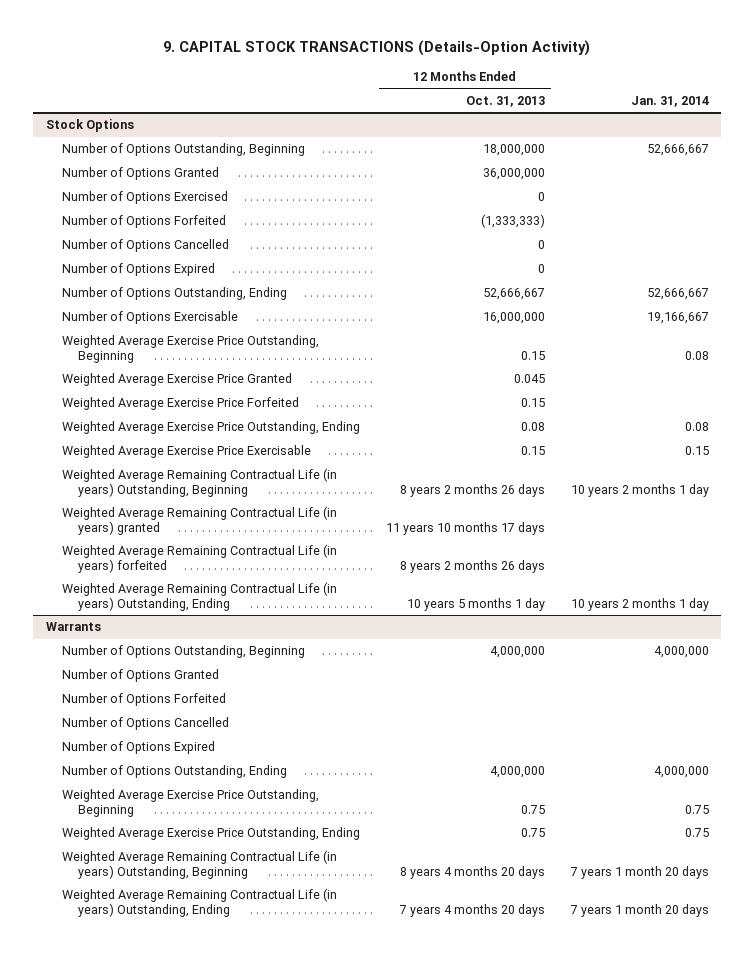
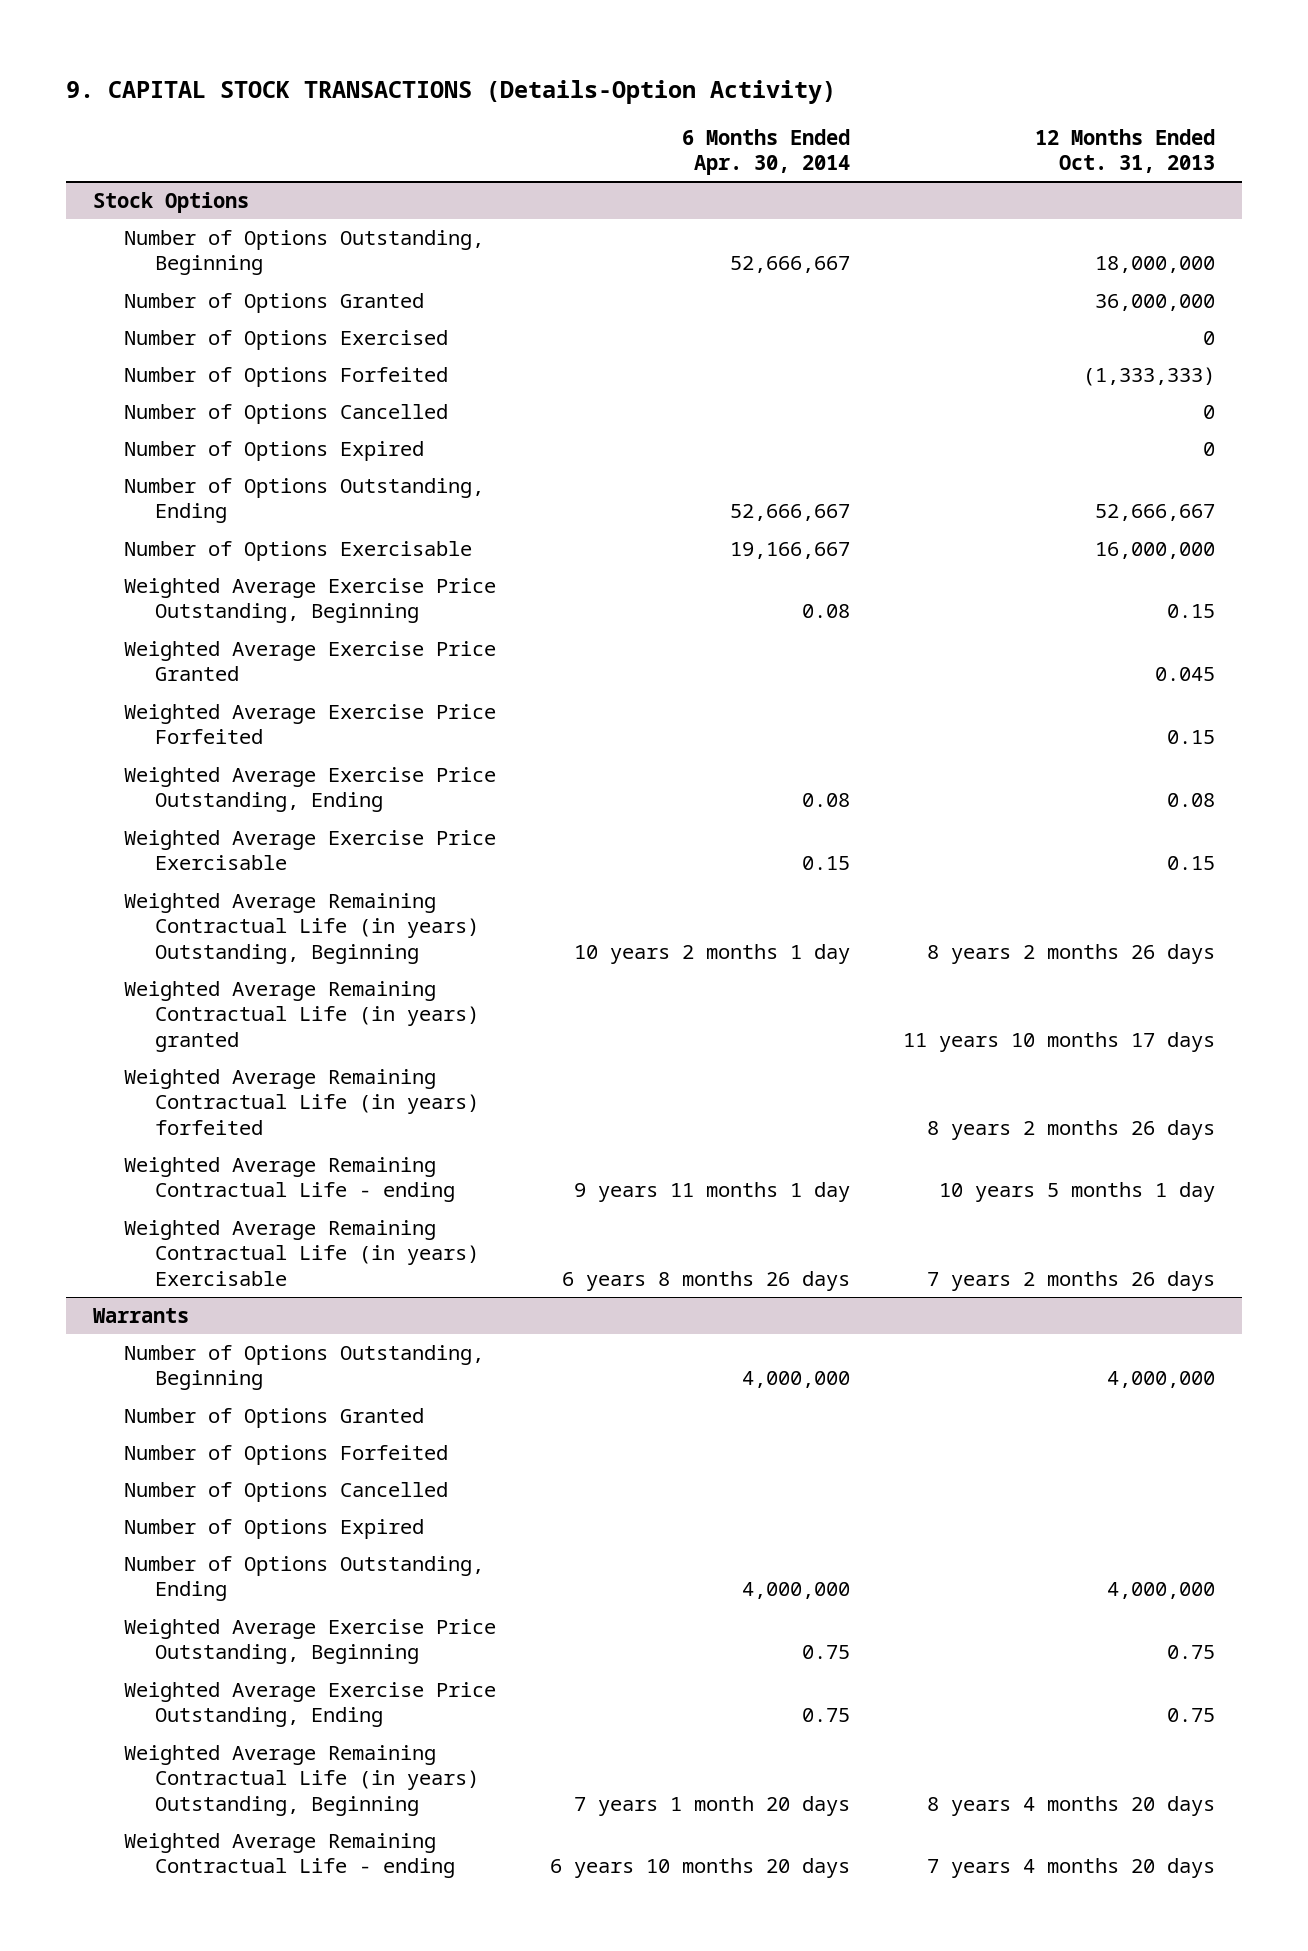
- | 12 Months Ended Oct. 31, 2013 | Jan. 31, 2014
+ | 6 Months Ended Apr. 30, 2014 | 12 Months Ended Oct. 31, 2013
@ Stock Options
- Weighted Average Remaining Contractual Life (in years) Outstanding, Ending | 10 years 5 months 1 day | 10 years 2 months 1 day
+ Weighted Average Remaining Contractual Life - ending | 9 years 11 months 1 day | 10 years 5 months 1 day
+ Weighted Average Remaining Contractual Life (in years) Exercisable | 6 years 8 months 26 days | 7 years 2 months 26 days
@ Warrants
- Weighted Average Remaining Contractual Life (in years) Outstanding, Ending | 7 years 4 months 20 days | 7 years 1 month 20 days
+ Weighted Average Remaining Contractual Life - ending | 6 years 10 months 20 days | 7 years 4 months 20 days

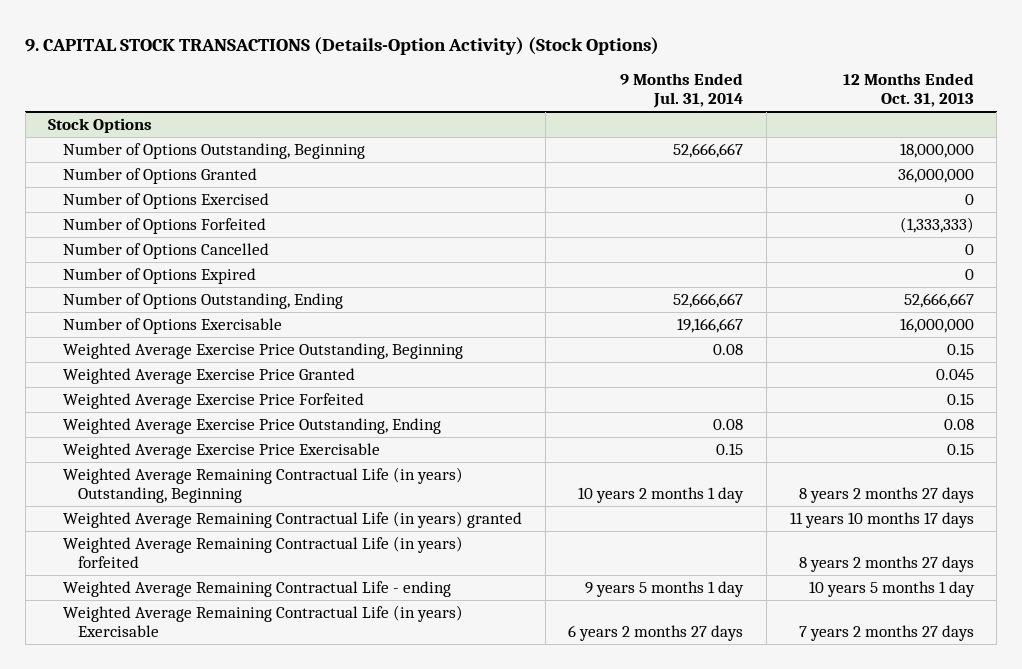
- 9. CAPITAL STOCK TRANSACTIONS (Details-Option Activity)
+ 9. CAPITAL STOCK TRANSACTIONS (Details-Option Activity) (Stock Options)
- | 6 Months Ended Apr. 30, 2014 | 12 Months Ended Oct. 31, 2013
+ | 9 Months Ended Jul. 31, 2014 | 12 Months Ended Oct. 31, 2013
@ Stock Options
- Weighted Average Remaining Contractual Life (in years) Outstanding, Beginning | 10 years 2 months 1 day | 8 years 2 months 26 days
+ Weighted Average Remaining Contractual Life (in years) Outstanding, Beginning | 10 years 2 months 1 day | 8 years 2 months 27 days
- Weighted Average Remaining Contractual Life (in years) forfeited | | 8 years 2 months 26 days
+ Weighted Average Remaining Contractual Life (in years) forfeited | | 8 years 2 months 27 days
- Weighted Average Remaining Contractual Life (in years) Exercisable | 6 years 8 months 26 days | 7 years 2 months 26 days
- Warrants
- Number of Options Outstanding, Beginning | 4,000,000 | 4,000,000
- Number of Options Granted
- Number of Options Forfeited
- Number of Options Cancelled
- Number of Options Expired
- Number of Options Outstanding, Ending | 4,000,000 | 4,000,000
- Weighted Average Exercise Price Outstanding, Beginning | 0.75 | 0.75
- Weighted Average Exercise Price Outstanding, Ending | 0.75 | 0.75
- Weighted Average Remaining Contractual Life (in years) Outstanding, Beginning | 7 years 1 month 20 days | 8 years 4 months 20 days
- Weighted Average Remaining Contractual Life - ending | 6 years 10 months 20 days | 7 years 4 months 20 days
@ Stock Options
+ Weighted Average Remaining Contractual Life (in years) Exercisable | 6 years 2 months 27 days | 7 years 2 months 27 days

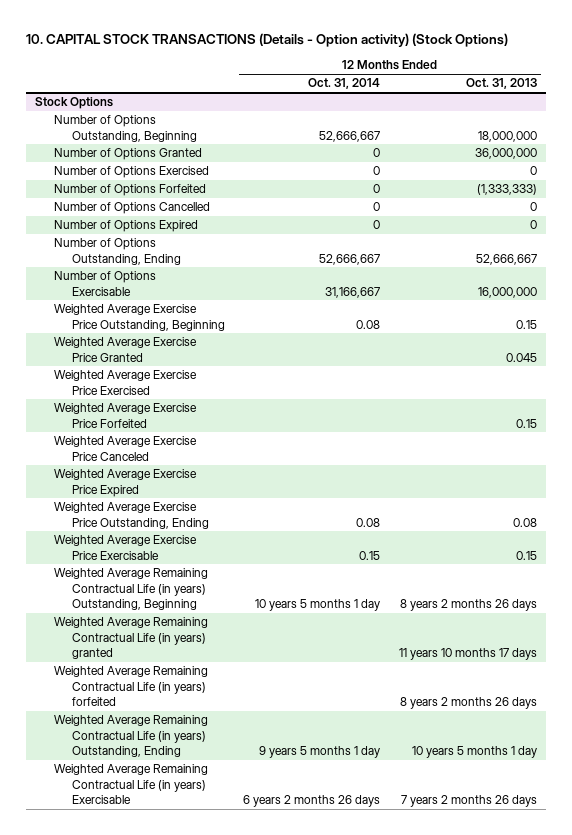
- 9. CAPITAL STOCK TRANSACTIONS (Details-Option Activity) (Stock Options)
+ 10. CAPITAL STOCK TRANSACTIONS (Details - Option activity) (Stock Options)
- | 9 Months Ended Jul. 31, 2014 | 12 Months Ended Oct. 31, 2013
+ | 12 Months Ended Oct. 31, 2014 | 12 Months Ended Oct. 31, 2013
@ Stock Options
+ Weighted Average Exercise Price Exercised
+ Weighted Average Exercise Price Canceled
+ Weighted Average Exercise Price Expired
- Weighted Average Remaining Contractual Life (in years) Outstanding, Beginning | 10 years 2 months 1 day | 8 years 2 months 27 days
+ Weighted Average Remaining Contractual Life (in years) Outstanding, Beginning | 10 years 5 months 1 day | 8 years 2 months 26 days
- Weighted Average Remaining Contractual Life (in years) forfeited | | 8 years 2 months 27 days
- Weighted Average Remaining Contractual Life - ending | 9 years 5 months 1 day | 10 years 5 months 1 day
- Weighted Average Remaining Contractual Life (in years) Exercisable | 6 years 2 months 27 days | 7 years 2 months 27 days
+ Weighted Average Remaining Contractual Life (in years) forfeited | | 8 years 2 months 26 days
+ Weighted Average Remaining Contractual Life (in years) Outstanding, Ending | 9 years 5 months 1 day | 10 years 5 months 1 day
+ Weighted Average Remaining Contractual Life (in years) Exercisable | 6 years 2 months 26 days | 7 years 2 months 26 days

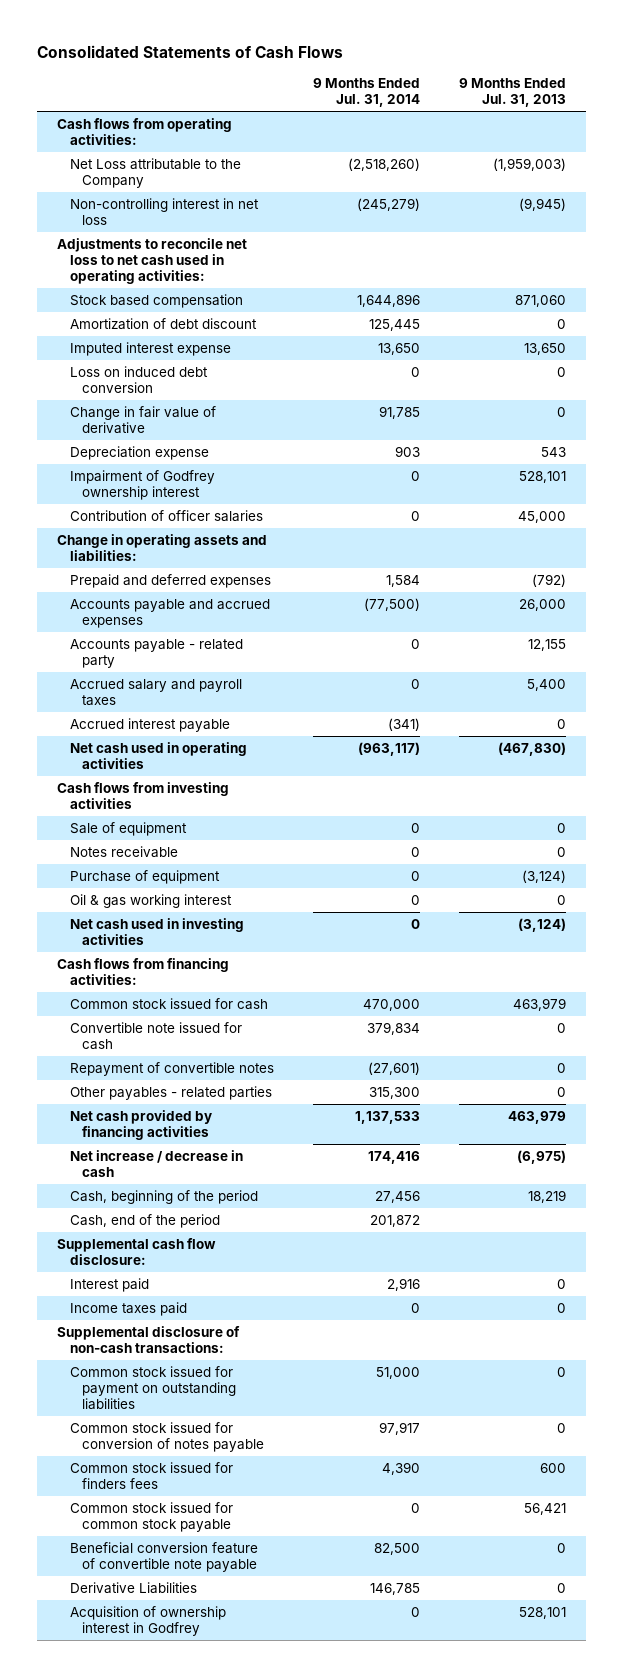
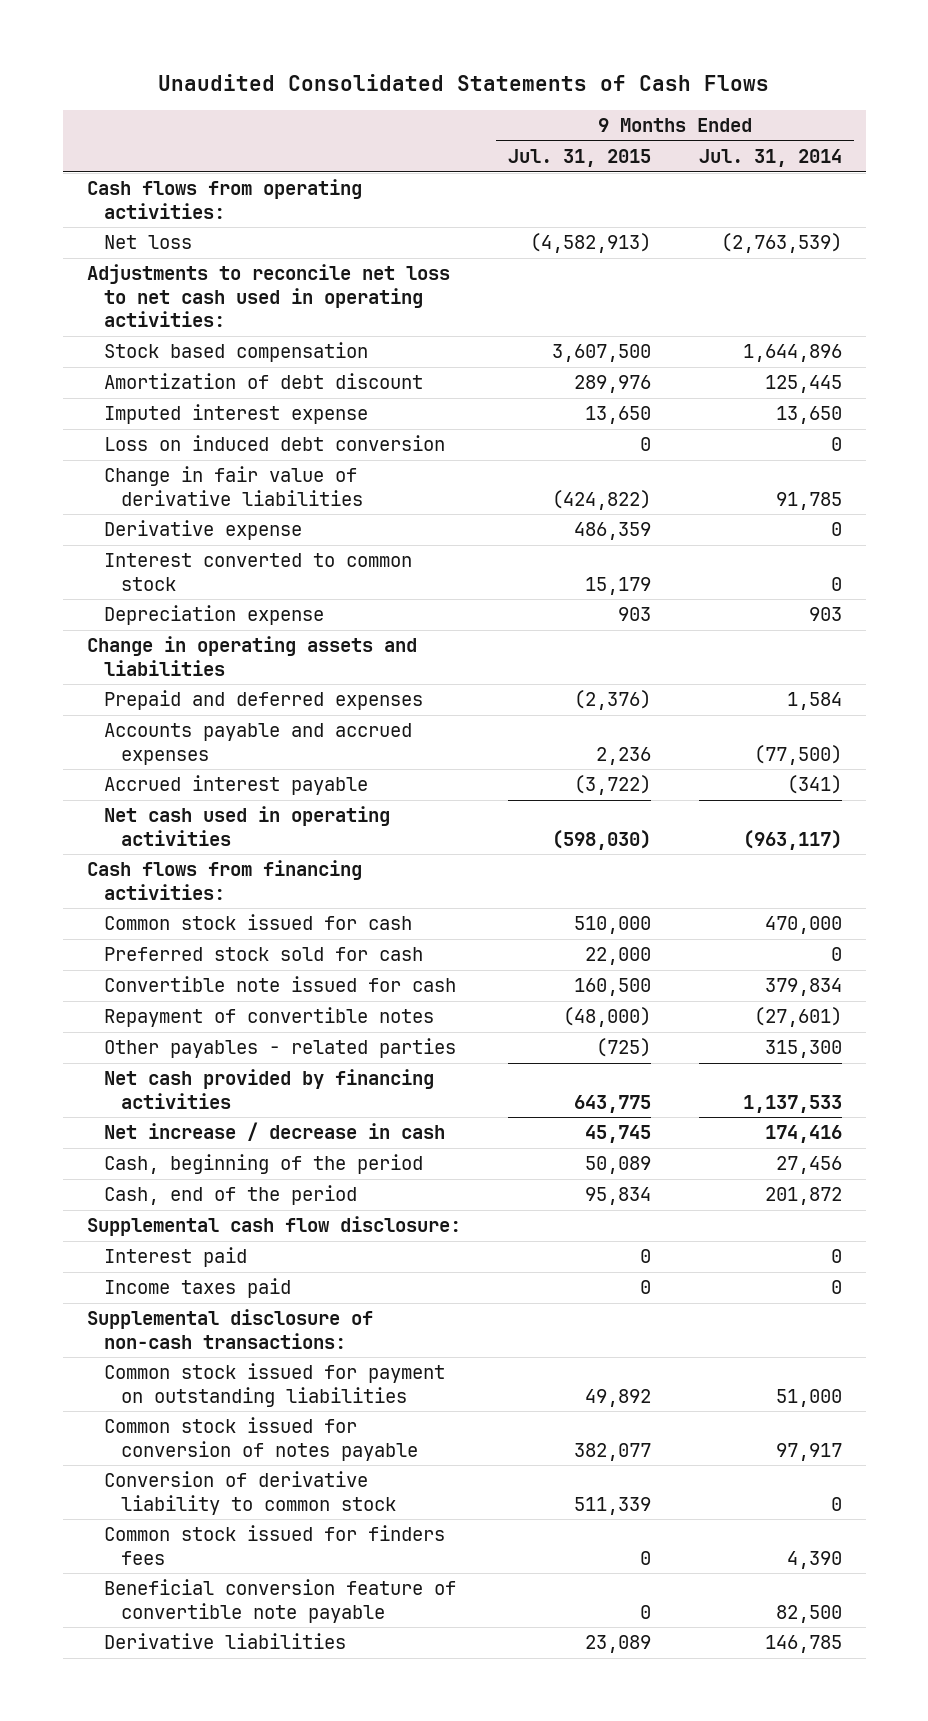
- Consolidated Statements of Cash Flows
+ Unaudited Consolidated Statements of Cash Flows
- | 9 Months Ended Jul. 31, 2014 | 9 Months Ended Jul. 31, 2013
+ | 9 Months Ended Jul. 31, 2015 | 9 Months Ended Jul. 31, 2014
- Net Loss attributable to the Company | (2,518,260) | (1,959,003)
- Non-controlling interest in net loss | (245,279) | (9,945)
+ Net loss | (4,582,913) | (2,763,539)
- Change in fair value of derivative | 91,785 | 0
+ Change in fair value of derivative liabilities | (424,822) | 91,785
+ Derivative expense | 486,359 | 0
+ Interest converted to common stock | 15,179 | 0
- Impairment of Godfrey ownership interest | 0 | 528,101
- Contribution of officer salaries | 0 | 45,000
- Change in operating assets and liabilities:
+ Change in operating assets and liabilities
- Accounts payable - related party | 0 | 12,155
- Accrued salary and payroll taxes | 0 | 5,400
- Cash flows from investing activities
- Sale of equipment | 0 | 0
- Notes receivable | 0 | 0
- Purchase of equipment | 0 | (3,124)
- Oil & gas working interest | 0 | 0
- Net cash used in investing activities | 0 | (3,124)
+ Preferred stock sold for cash | 22,000 | 0
- Interest paid | 2,916 | 0
+ Interest paid | 0 | 0
+ Conversion of derivative liability to common stock | 511,339 | 0
- Common stock issued for common stock payable | 0 | 56,421
- Derivative Liabilities | 146,785 | 0
- Acquisition of ownership interest in Godfrey | 0 | 528,101
+ Derivative liabilities | 23,089 | 146,785

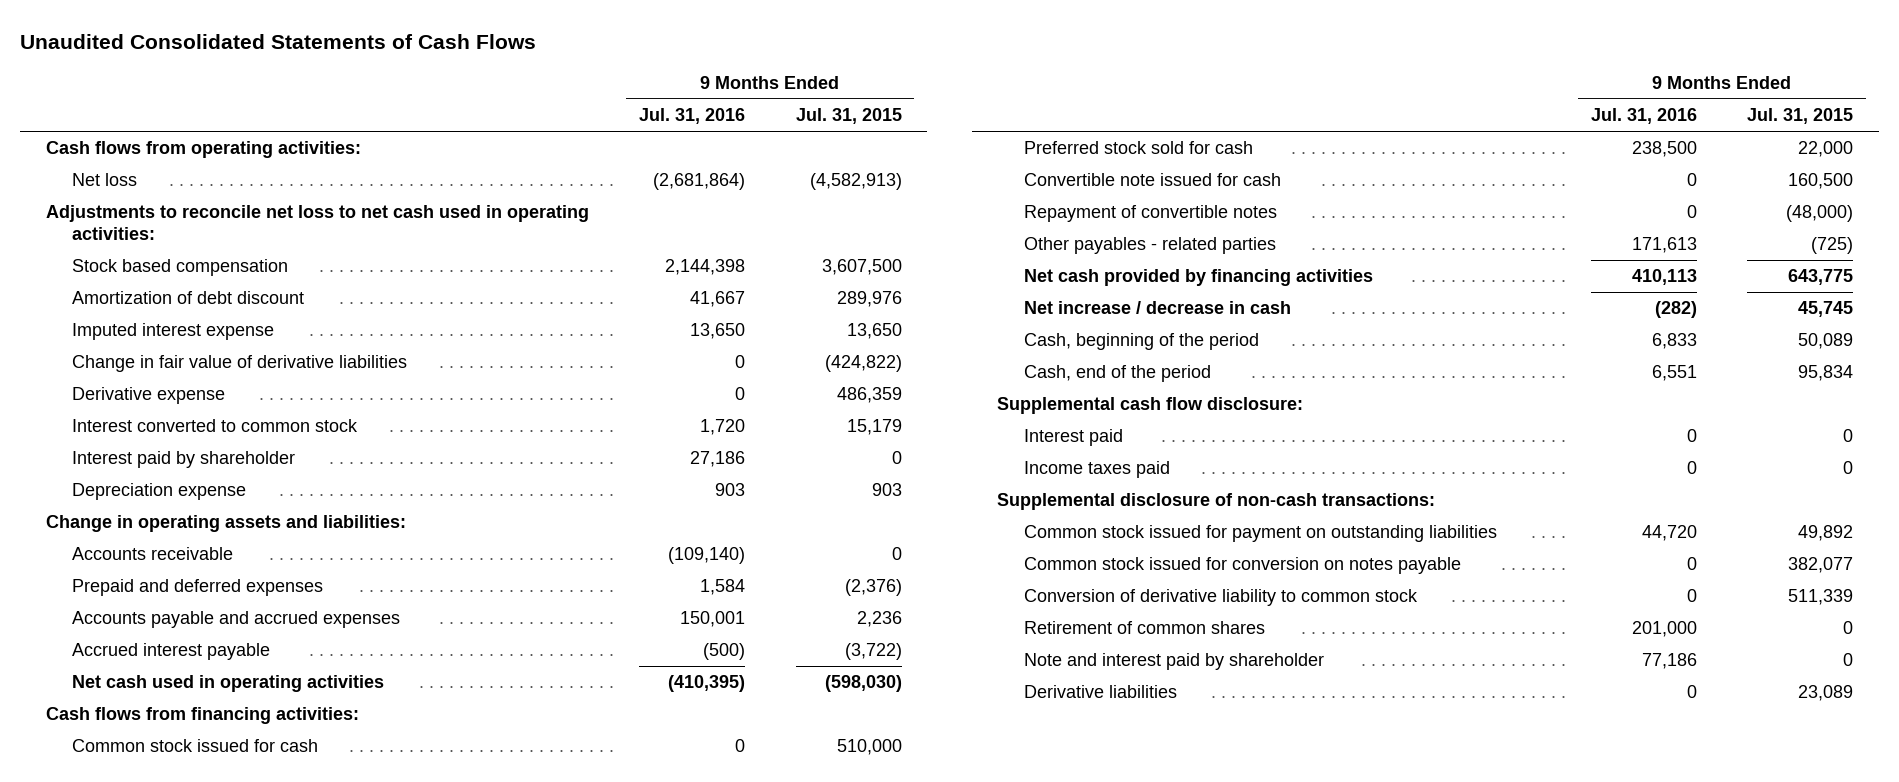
- | 9 Months Ended Jul. 31, 2015 | 9 Months Ended Jul. 31, 2014
+ | 9 Months Ended Jul. 31, 2016 | 9 Months Ended Jul. 31, 2015
- Loss on induced debt conversion | 0 | 0
+ Interest paid by shareholder | 27,186 | 0
- Change in operating assets and liabilities
+ Change in operating assets and liabilities:
+ Accounts receivable | (109,140) | 0
- Common stock issued for conversion of notes payable | 382,077 | 97,917
+ Common stock issued for conversion on notes payable | 0 | 382,077
- Common stock issued for finders fees | 0 | 4,390
- Beneficial conversion feature of convertible note payable | 0 | 82,500
+ Retirement of common shares | 201,000 | 0
+ Note and interest paid by shareholder | 77,186 | 0

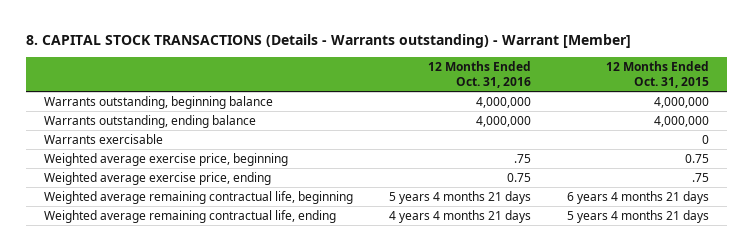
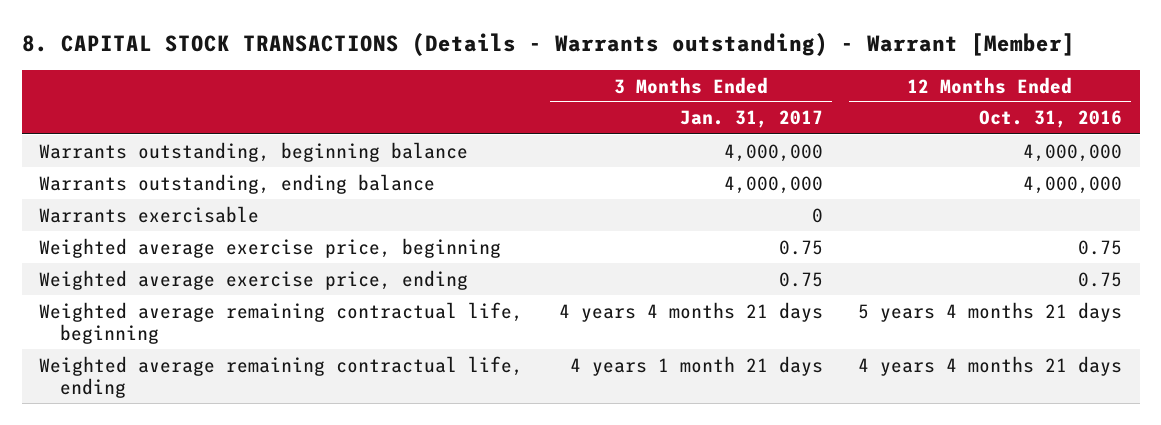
- | 12 Months Ended Oct. 31, 2016 | 12 Months Ended Oct. 31, 2015
+ | 3 Months Ended Jan. 31, 2017 | 12 Months Ended Oct. 31, 2016
- Weighted average exercise price, beginning | .75 | 0.75
+ Weighted average exercise price, beginning | 0.75 | 0.75

